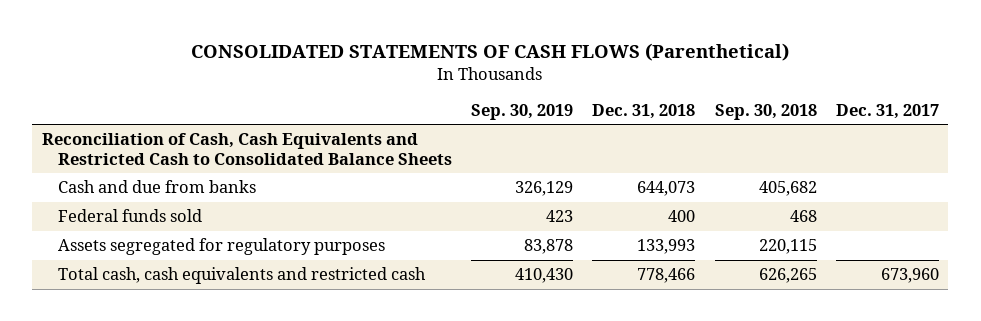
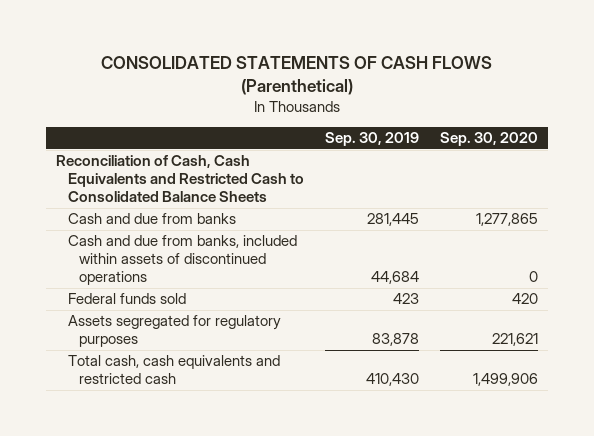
- | Sep. 30, 2019 | Dec. 31, 2018 | Sep. 30, 2018 | Dec. 31, 2017
+ | Sep. 30, 2019 | Sep. 30, 2020
- Cash and due from banks | 326,129 | 644,073 | 405,682 |
+ Cash and due from banks | 281,445 | 1,277,865
+ Cash and due from banks, included within assets of discontinued operations | 44,684 | 0

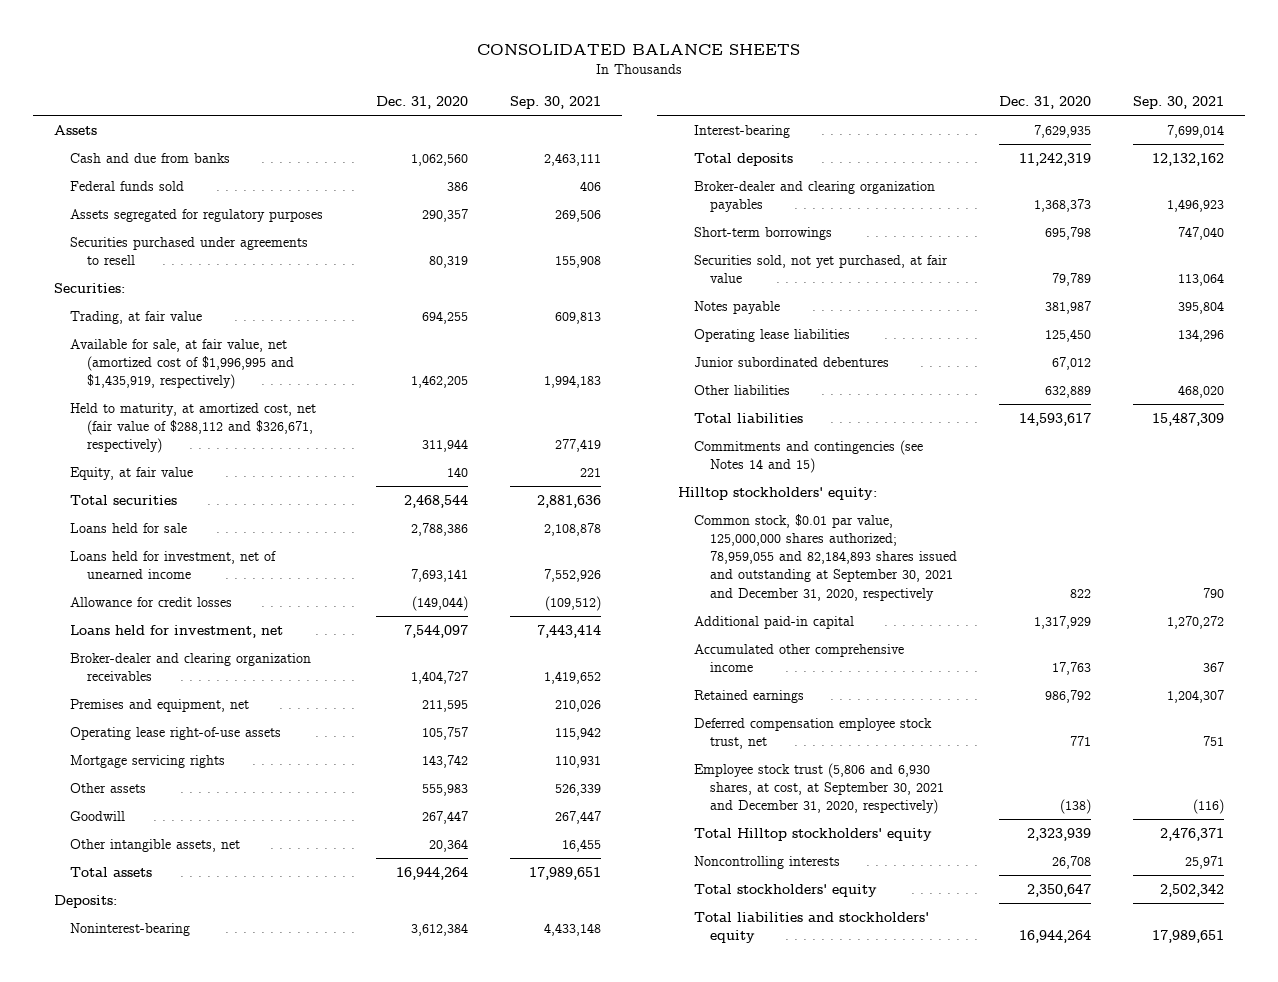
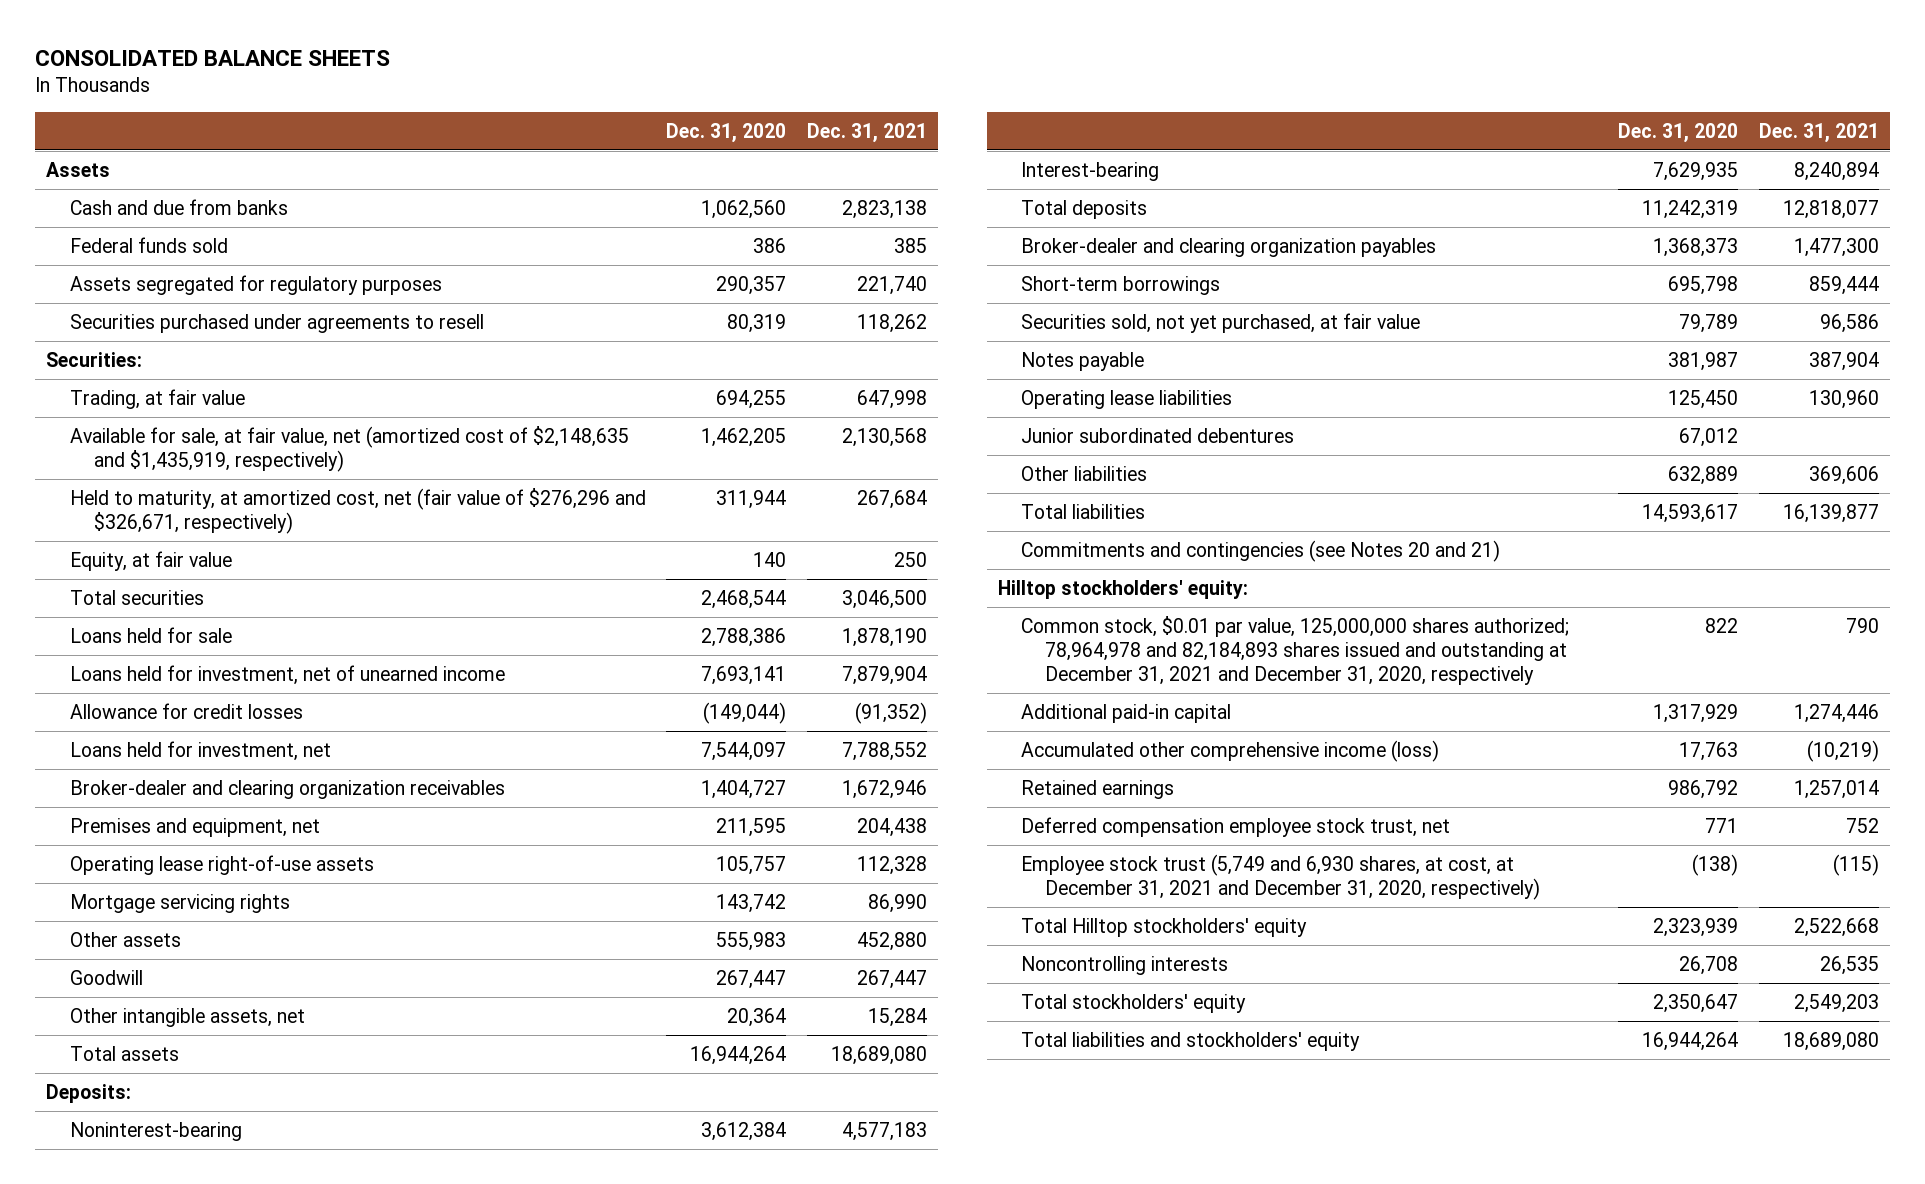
- | Dec. 31, 2020 | Sep. 30, 2021
+ | Dec. 31, 2020 | Dec. 31, 2021
- Available for sale, at fair value, net (amortized cost of $1,996,995 and $1,435,919, respectively) | 1,462,205 | 1,994,183
- Held to maturity, at amortized cost, net (fair value of $288,112 and $326,671, respectively) | 311,944 | 277,419
+ Available for sale, at fair value, net (amortized cost of $2,148,635 and $1,435,919, respectively) | 1,462,205 | 2,130,568
+ Held to maturity, at amortized cost, net (fair value of $276,296 and $326,671, respectively) | 311,944 | 267,684
- Commitments and contingencies (see Notes 14 and 15)
+ Commitments and contingencies (see Notes 20 and 21)
- Common stock, $0.01 par value, 125,000,000 shares authorized; 78,959,055 and 82,184,893 shares issued and outstanding at September 30, 2021 and December 31, 2020, respectively | 822 | 790
+ Common stock, $0.01 par value, 125,000,000 shares authorized; 78,964,978 and 82,184,893 shares issued and outstanding at December 31, 2021 and December 31, 2020, respectively | 822 | 790
- Accumulated other comprehensive income | 17,763 | 367
+ Accumulated other comprehensive income (loss) | 17,763 | (10,219)
- Employee stock trust (5,806 and 6,930 shares, at cost, at September 30, 2021 and December 31, 2020, respectively) | (138) | (116)
+ Employee stock trust (5,749 and 6,930 shares, at cost, at December 31, 2021 and December 31, 2020, respectively) | (138) | (115)

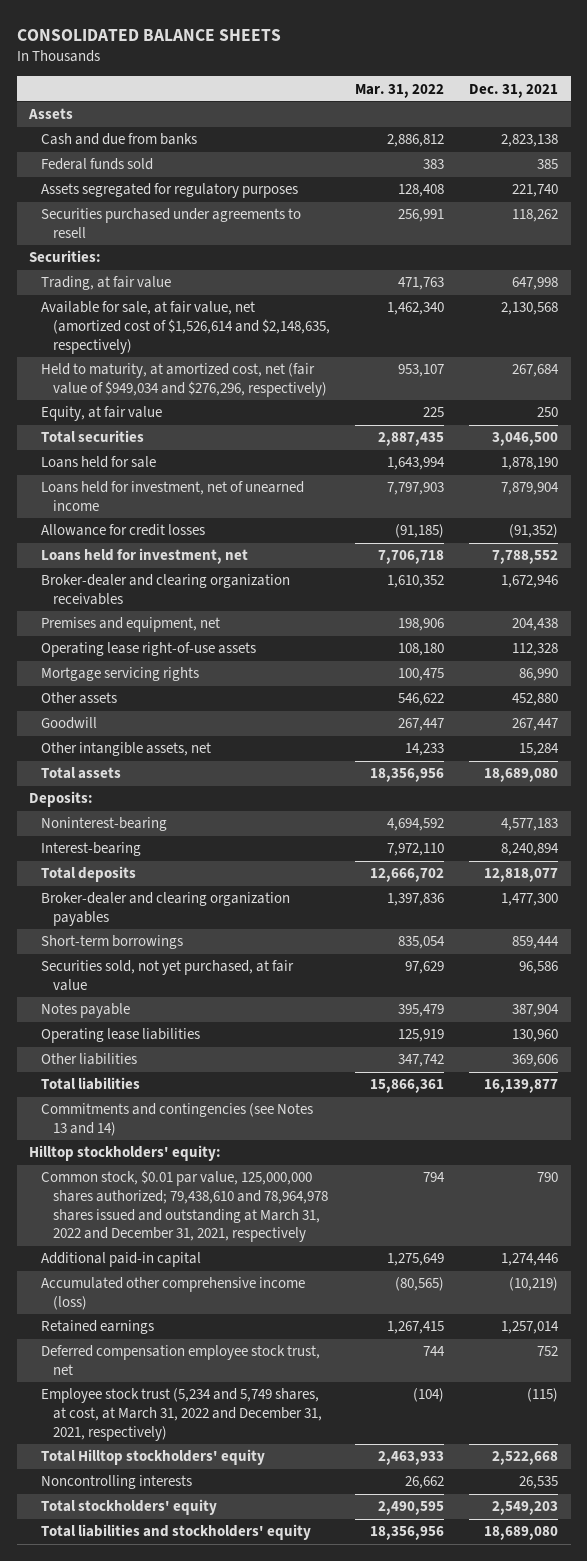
- | Dec. 31, 2020 | Dec. 31, 2021
+ | Mar. 31, 2022 | Dec. 31, 2021
- Available for sale, at fair value, net (amortized cost of $2,148,635 and $1,435,919, respectively) | 1,462,205 | 2,130,568
- Held to maturity, at amortized cost, net (fair value of $276,296 and $326,671, respectively) | 311,944 | 267,684
+ Available for sale, at fair value, net (amortized cost of $1,526,614 and $2,148,635, respectively) | 1,462,340 | 2,130,568
+ Held to maturity, at amortized cost, net (fair value of $949,034 and $276,296, respectively) | 953,107 | 267,684
- Junior subordinated debentures | 67,012 |
- Commitments and contingencies (see Notes 20 and 21)
+ Commitments and contingencies (see Notes 13 and 14)
- Common stock, $0.01 par value, 125,000,000 shares authorized; 78,964,978 and 82,184,893 shares issued and outstanding at December 31, 2021 and December 31, 2020, respectively | 822 | 790
+ Common stock, $0.01 par value, 125,000,000 shares authorized; 79,438,610 and 78,964,978 shares issued and outstanding at March 31, 2022 and December 31, 2021, respectively | 794 | 790
- Employee stock trust (5,749 and 6,930 shares, at cost, at December 31, 2021 and December 31, 2020, respectively) | (138) | (115)
+ Employee stock trust (5,234 and 5,749 shares, at cost, at March 31, 2022 and December 31, 2021, respectively) | (104) | (115)

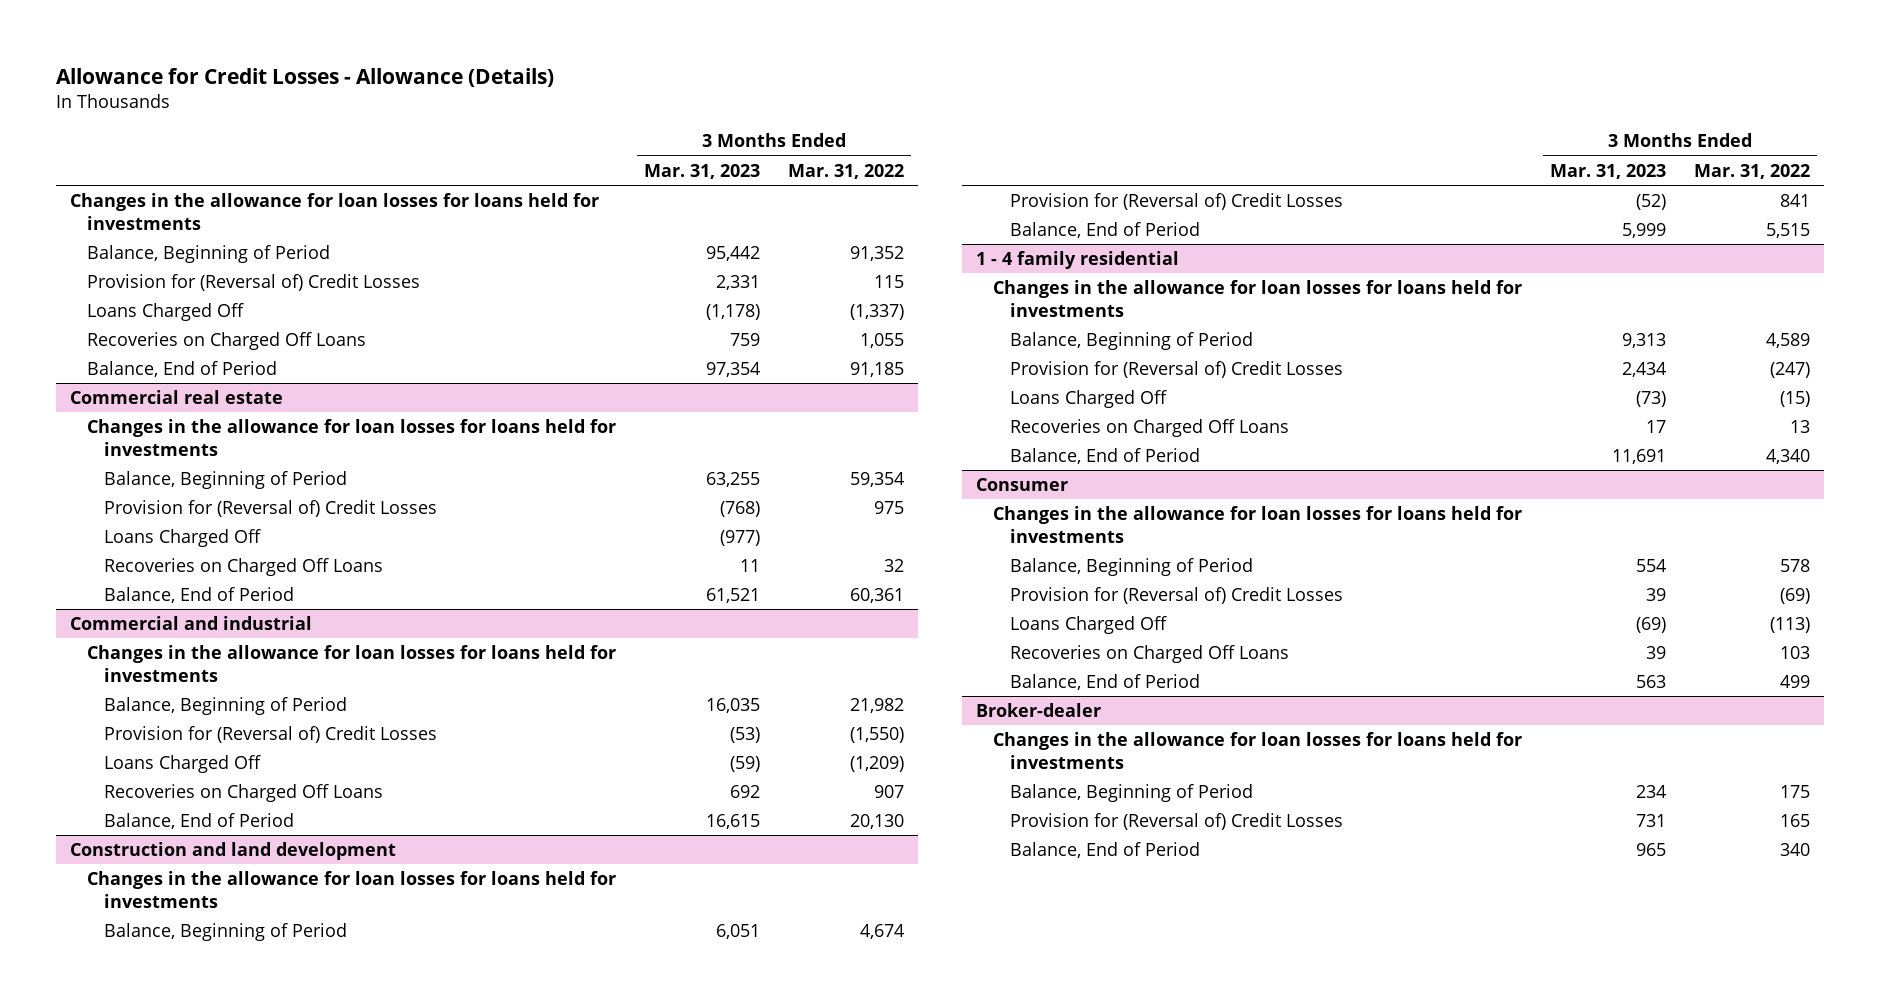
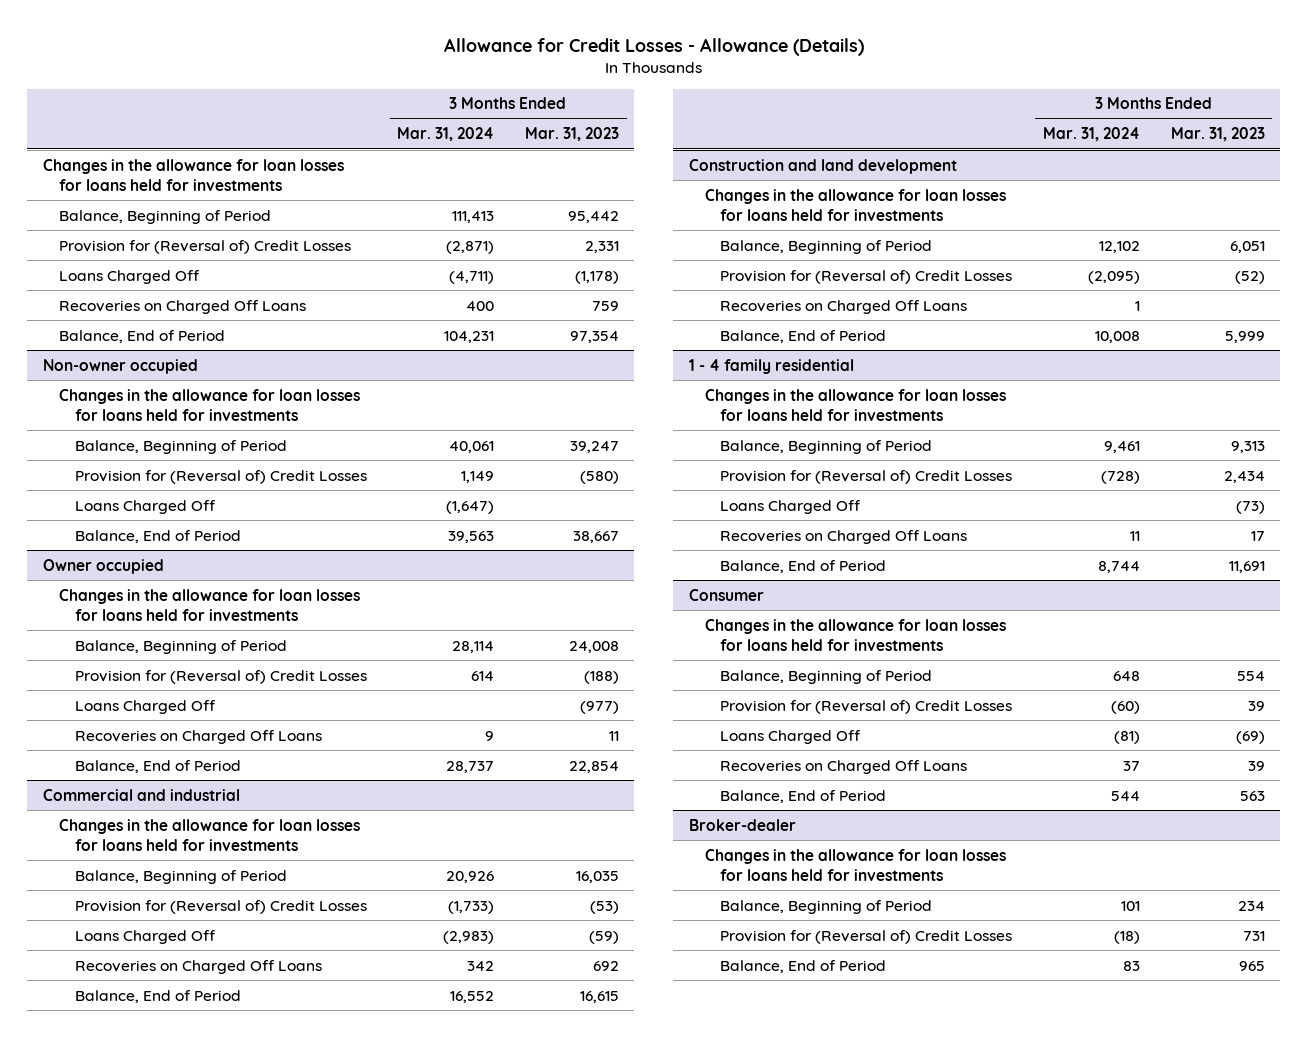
- | 3 Months Ended Mar. 31, 2023 | 3 Months Ended Mar. 31, 2022
+ | 3 Months Ended Mar. 31, 2024 | 3 Months Ended Mar. 31, 2023
- Commercial real estate
+ Non-owner occupied
- Balance, Beginning of Period | 63,255 | 59,354
- Provision for (Reversal of) Credit Losses | (768) | 975
+ Balance, Beginning of Period | 40,061 | 39,247
+ Provision for (Reversal of) Credit Losses | 1,149 | (580)
+ Loans Charged Off | (1,647) |
+ Balance, End of Period | 39,563 | 38,667
+ Owner occupied
+ Changes in the allowance for loan losses for loans held for investments
+ Balance, Beginning of Period | 28,114 | 24,008
+ Provision for (Reversal of) Credit Losses | 614 | (188)
- Balance, End of Period | 61,521 | 60,361
+ Balance, End of Period | 28,737 | 22,854
@ Construction and land development
+ Recoveries on Charged Off Loans | 1 |

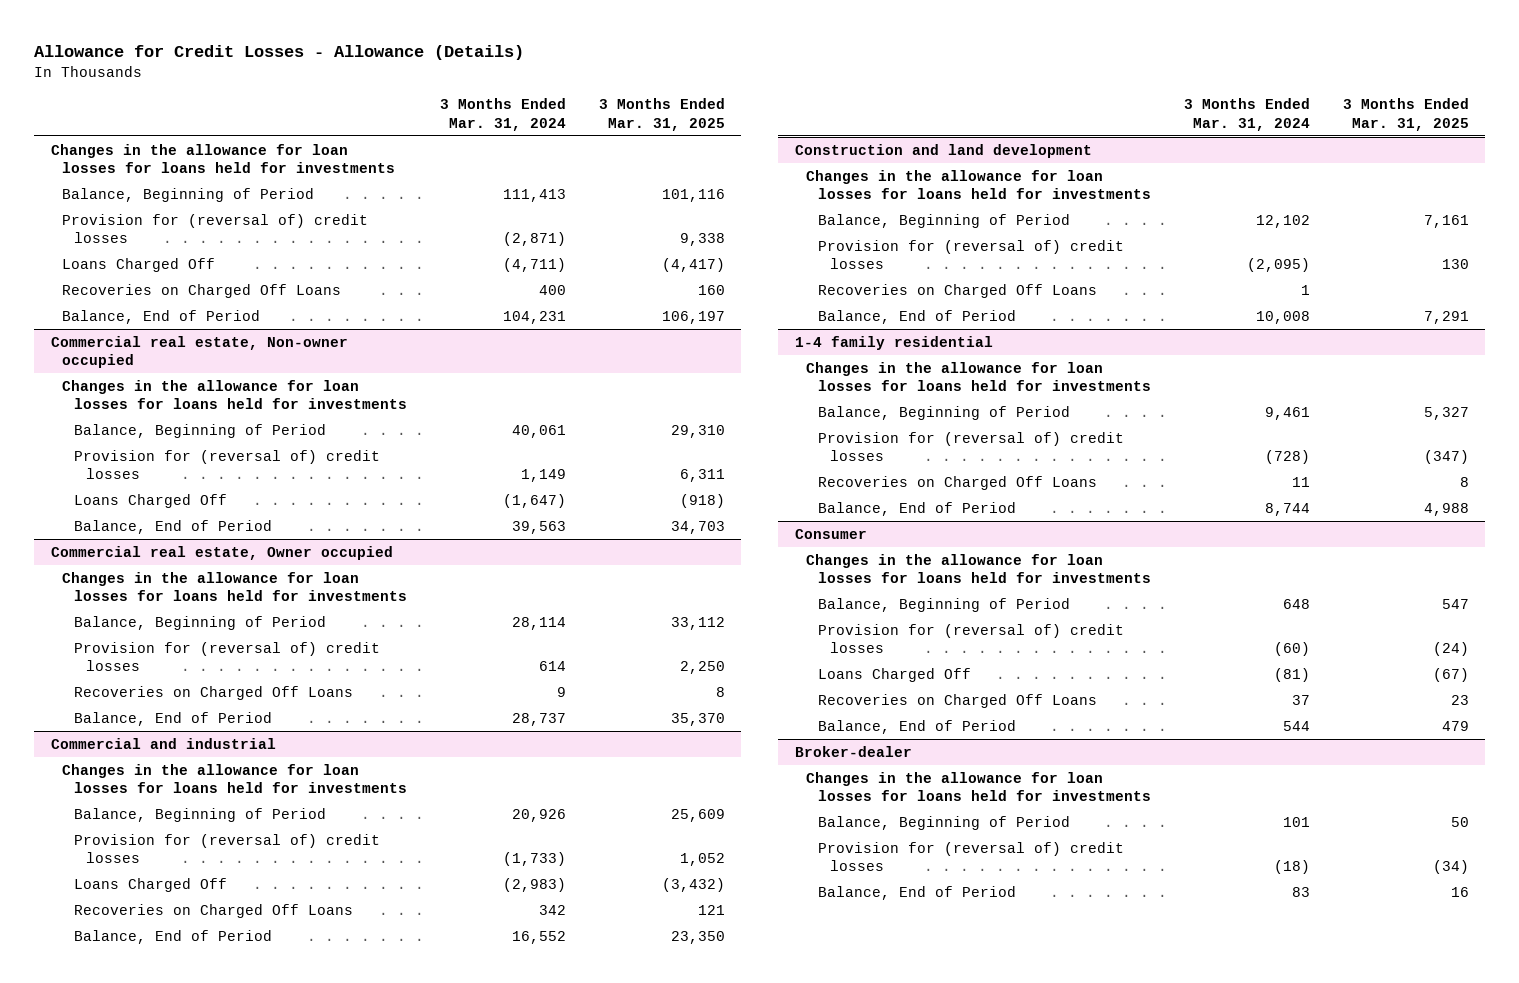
- | 3 Months Ended Mar. 31, 2024 | 3 Months Ended Mar. 31, 2023
+ | 3 Months Ended Mar. 31, 2024 | 3 Months Ended Mar. 31, 2025
- Provision for (Reversal of) Credit Losses | (2,871) | 2,331
+ Provision for (reversal of) credit losses | (2,871) | 9,338
- Non-owner occupied
+ Commercial real estate, Non-owner occupied
- Provision for (Reversal of) Credit Losses | 1,149 | (580)
+ Provision for (reversal of) credit losses | 1,149 | 6,311
- Owner occupied
+ Commercial real estate, Owner occupied
- Provision for (Reversal of) Credit Losses | 614 | (188)
- Loans Charged Off | | (977)
+ Provision for (reversal of) credit losses | 614 | 2,250
@ Commercial and industrial
- Provision for (Reversal of) Credit Losses | (1,733) | (53)
+ Provision for (reversal of) credit losses | (1,733) | 1,052
@ Construction and land development
- Provision for (Reversal of) Credit Losses | (2,095) | (52)
+ Provision for (reversal of) credit losses | (2,095) | 130
- 1 - 4 family residential
+ 1-4 family residential
- Provision for (Reversal of) Credit Losses | (728) | 2,434
- Loans Charged Off | | (73)
+ Provision for (reversal of) credit losses | (728) | (347)
@ Consumer
- Provision for (Reversal of) Credit Losses | (60) | 39
+ Provision for (reversal of) credit losses | (60) | (24)
@ Broker-dealer
- Provision for (Reversal of) Credit Losses | (18) | 731
+ Provision for (reversal of) credit losses | (18) | (34)

